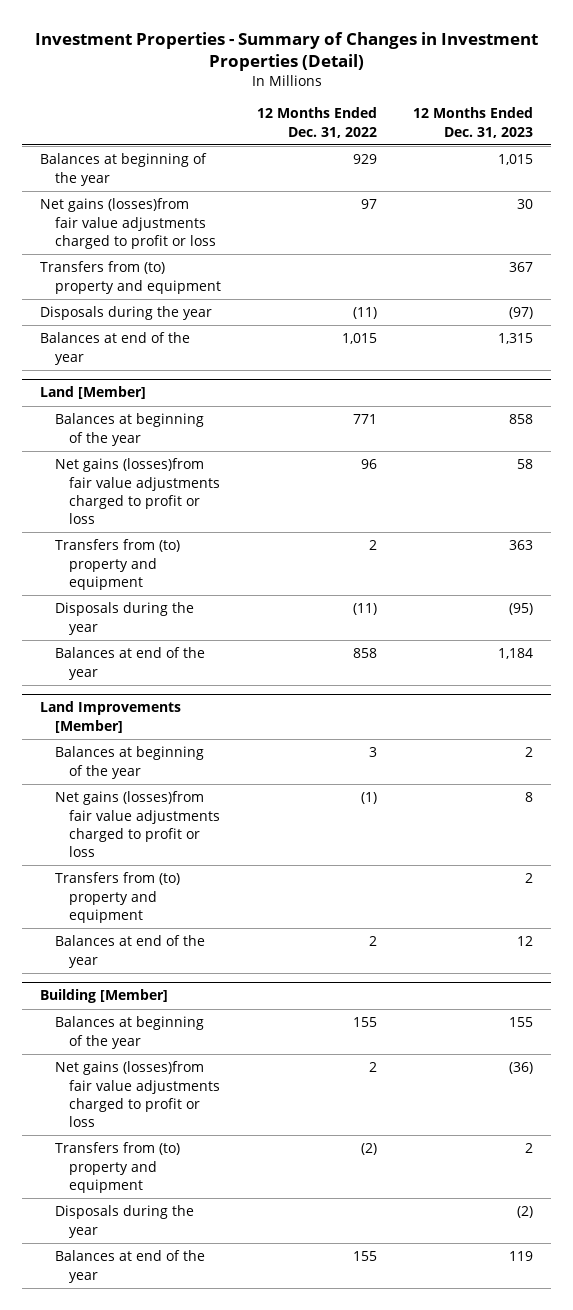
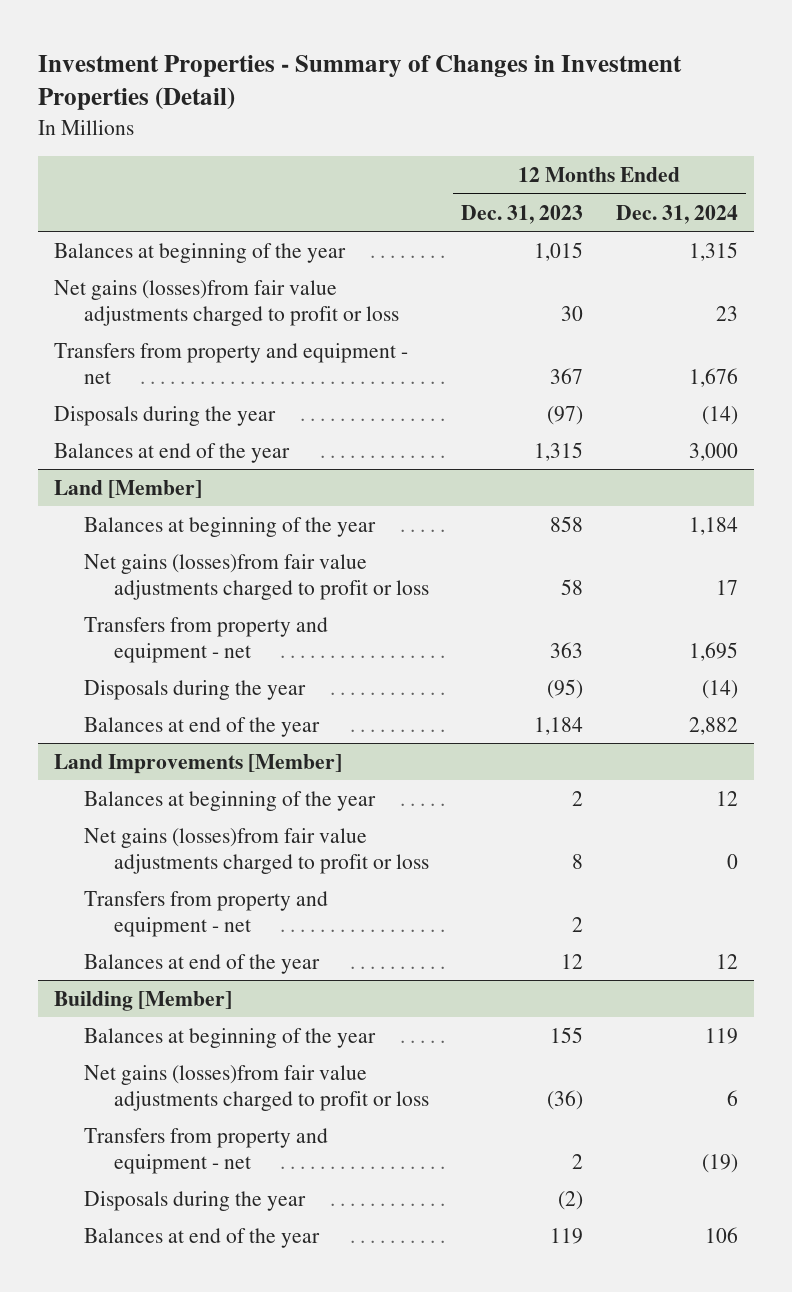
- | 12 Months Ended Dec. 31, 2022 | 12 Months Ended Dec. 31, 2023
+ | 12 Months Ended Dec. 31, 2023 | 12 Months Ended Dec. 31, 2024
- Transfers from (to) property and equipment | | 367
+ Transfers from property and equipment - net | 367 | 1,676
@ Land [Member]
- Transfers from (to) property and equipment | 2 | 363
+ Transfers from property and equipment - net | 363 | 1,695
@ Land Improvements [Member]
- Transfers from (to) property and equipment | | 2
+ Transfers from property and equipment - net | 2 |
@ Building [Member]
- Transfers from (to) property and equipment | (2) | 2
+ Transfers from property and equipment - net | 2 | (19)

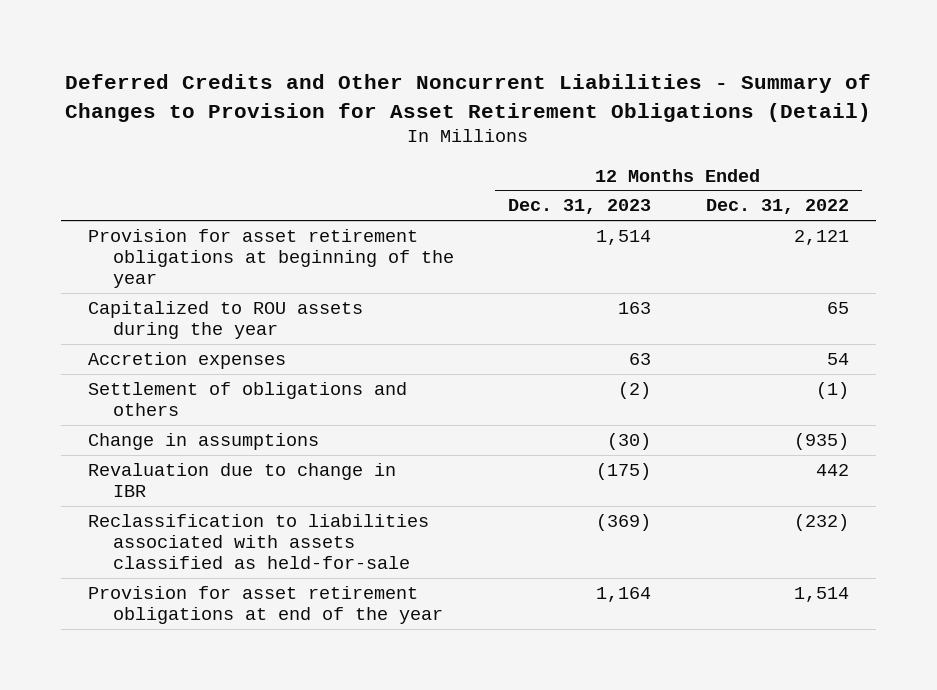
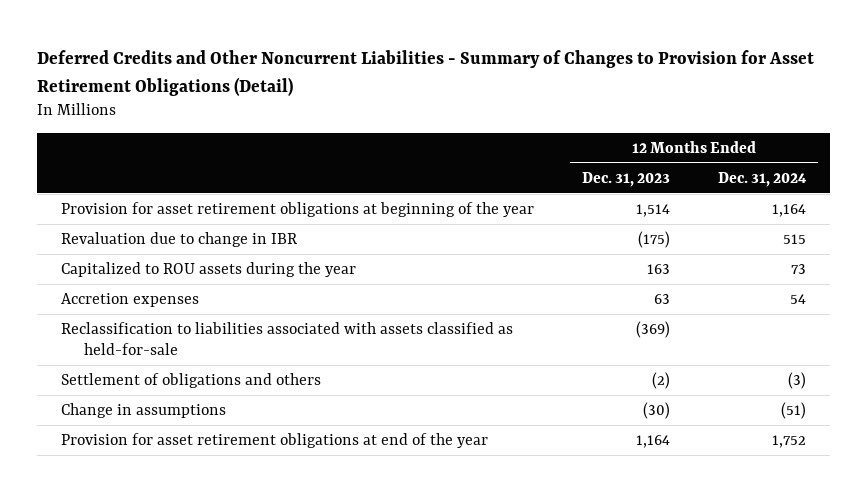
- | 12 Months Ended Dec. 31, 2023 | 12 Months Ended Dec. 31, 2022
+ | 12 Months Ended Dec. 31, 2023 | 12 Months Ended Dec. 31, 2024
moved up: Revaluation due to change in IBR | (175) | 515
moved up: Reclassification to liabilities associated with assets classified as held-for-sale | (369) |

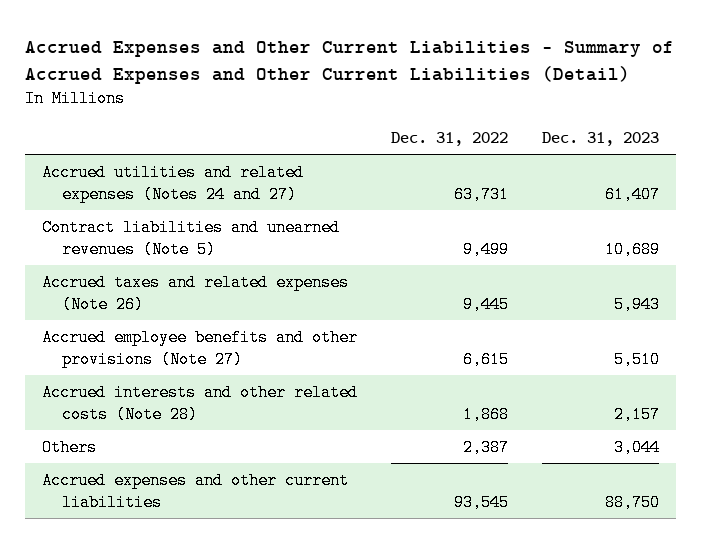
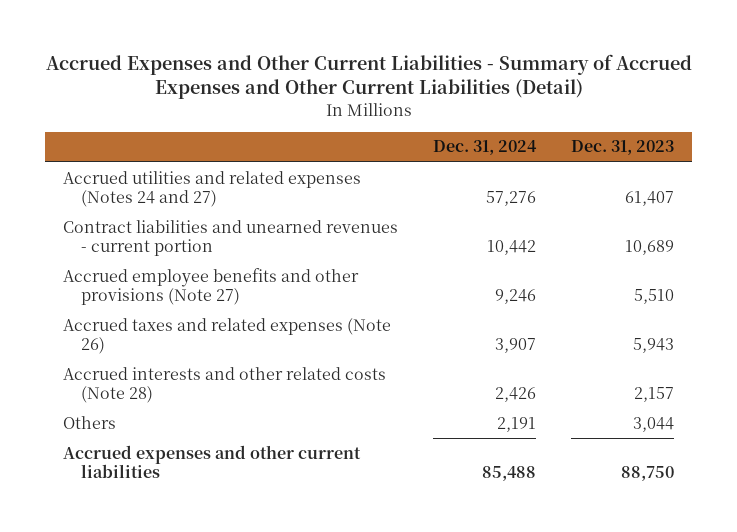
- | Dec. 31, 2022 | Dec. 31, 2023
+ | Dec. 31, 2024 | Dec. 31, 2023
- Contract liabilities and unearned revenues (Note 5) | 9,499 | 10,689
+ Contract liabilities and unearned revenues - current portion | 10,442 | 10,689
moved down: Accrued taxes and related expenses (Note 26) | 3,907 | 5,943

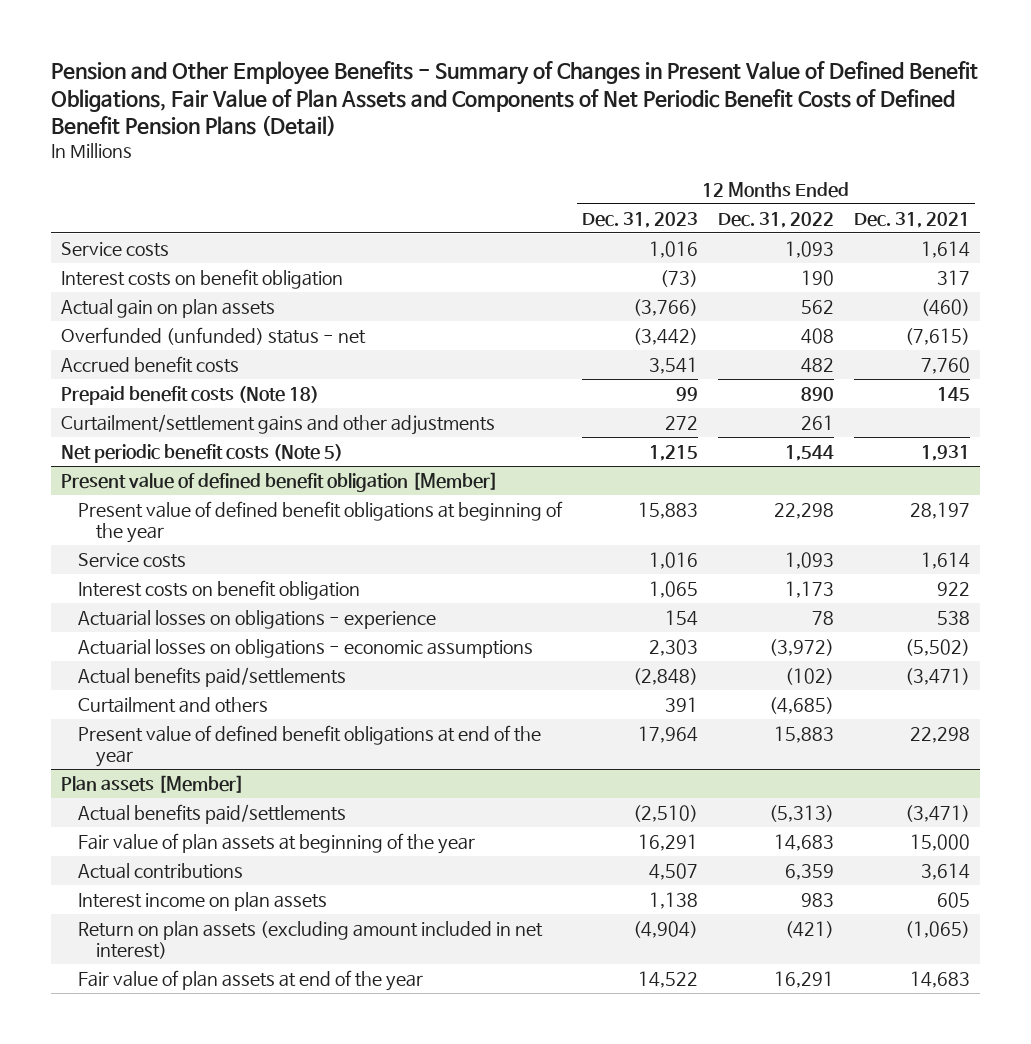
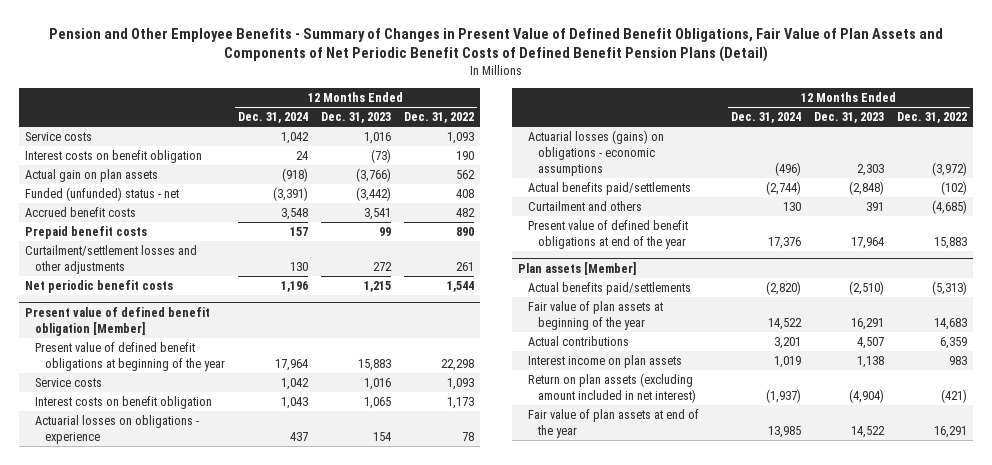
- | 12 Months Ended Dec. 31, 2023 | 12 Months Ended Dec. 31, 2022 | 12 Months Ended Dec. 31, 2021
+ | 12 Months Ended Dec. 31, 2024 | 12 Months Ended Dec. 31, 2023 | 12 Months Ended Dec. 31, 2022
- Overfunded (unfunded) status - net | (3,442) | 408 | (7,615)
+ Funded (unfunded) status - net | (3,391) | (3,442) | 408
- Prepaid benefit costs (Note 18) | 99 | 890 | 145
- Curtailment/settlement gains and other adjustments | 272 | 261 |
- Net periodic benefit costs (Note 5) | 1,215 | 1,544 | 1,931
+ Prepaid benefit costs | 157 | 99 | 890
+ Curtailment/settlement losses and other adjustments | 130 | 272 | 261
+ Net periodic benefit costs | 1,196 | 1,215 | 1,544
@ Present value of defined benefit obligation [Member]
- Actuarial losses on obligations - economic assumptions | 2,303 | (3,972) | (5,502)
+ Actuarial losses (gains) on obligations - economic assumptions | (496) | 2,303 | (3,972)

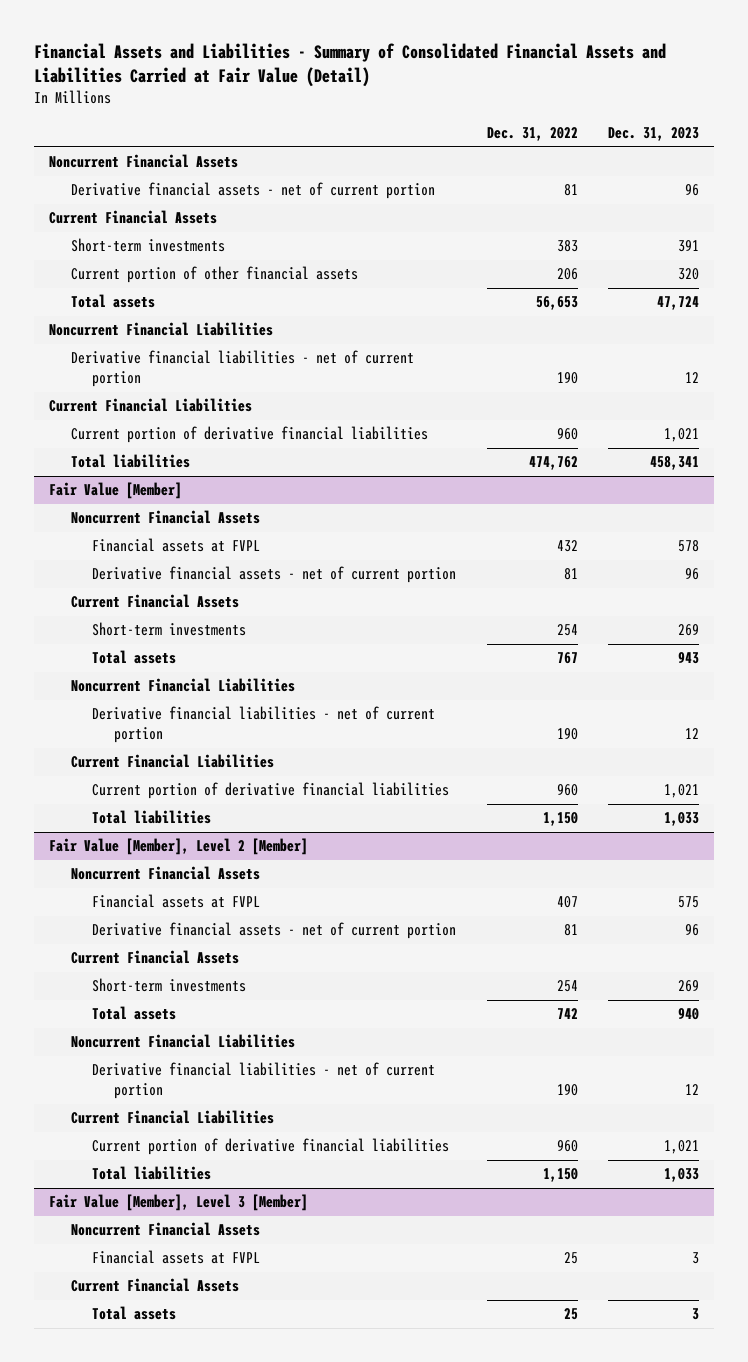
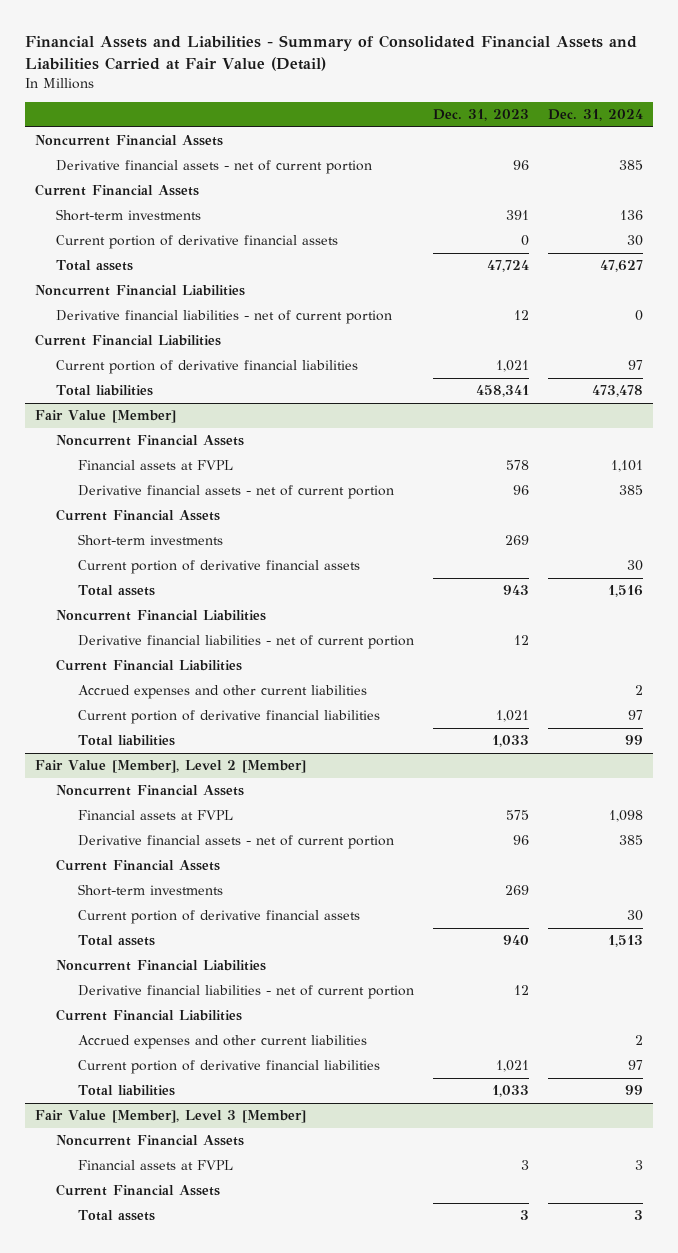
- | Dec. 31, 2022 | Dec. 31, 2023
+ | Dec. 31, 2023 | Dec. 31, 2024
- Current portion of other financial assets | 206 | 320
+ Current portion of derivative financial assets | 0 | 30
@ Fair Value [Member]
+ Current portion of derivative financial assets | | 30
+ Accrued expenses and other current liabilities | | 2
@ Fair Value [Member], Level 2 [Member]
+ Current portion of derivative financial assets | | 30
+ Accrued expenses and other current liabilities | | 2

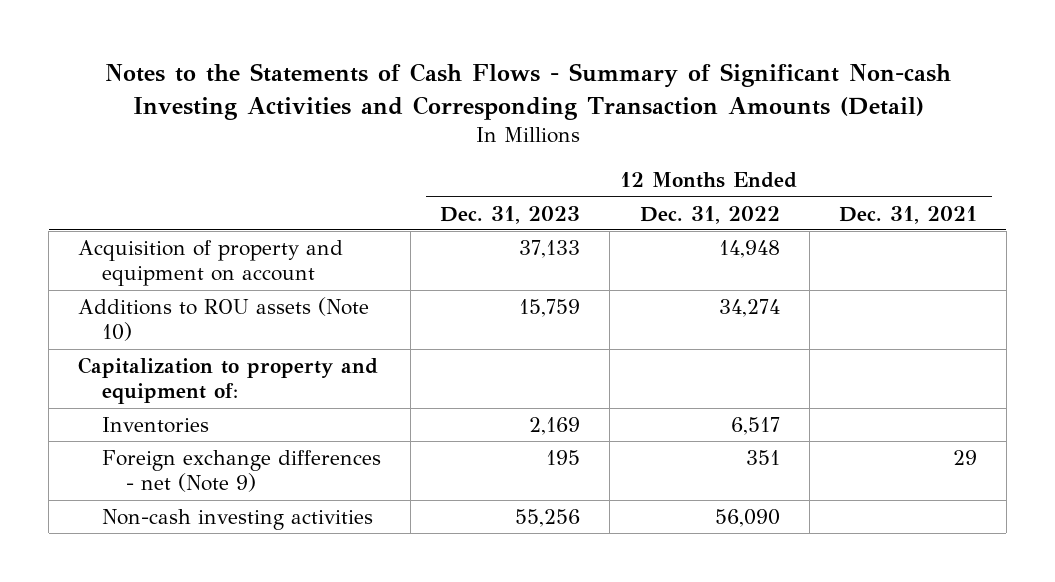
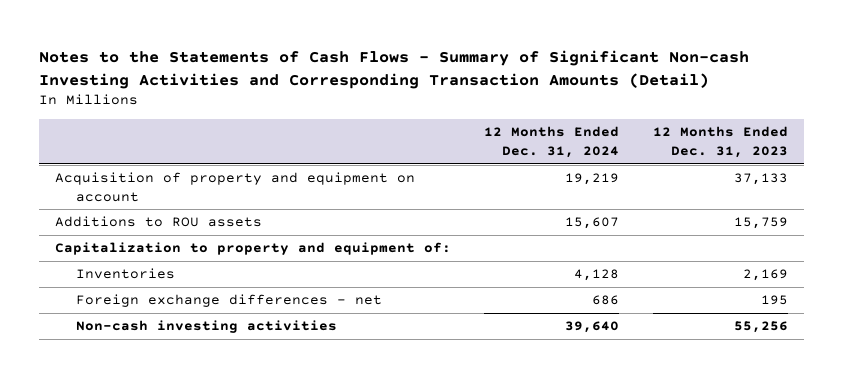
- | 12 Months Ended Dec. 31, 2023 | 12 Months Ended Dec. 31, 2022 | 12 Months Ended Dec. 31, 2021
+ | 12 Months Ended Dec. 31, 2024 | 12 Months Ended Dec. 31, 2023
- Additions to ROU assets (Note 10) | 15,759 | 34,274 |
+ Additions to ROU assets | 15,607 | 15,759
- Foreign exchange differences - net (Note 9) | 195 | 351 | 29
+ Foreign exchange differences - net | 686 | 195

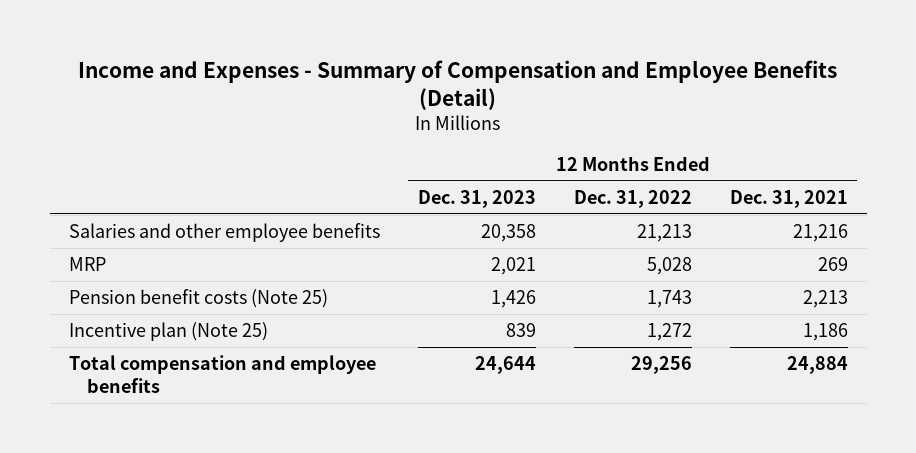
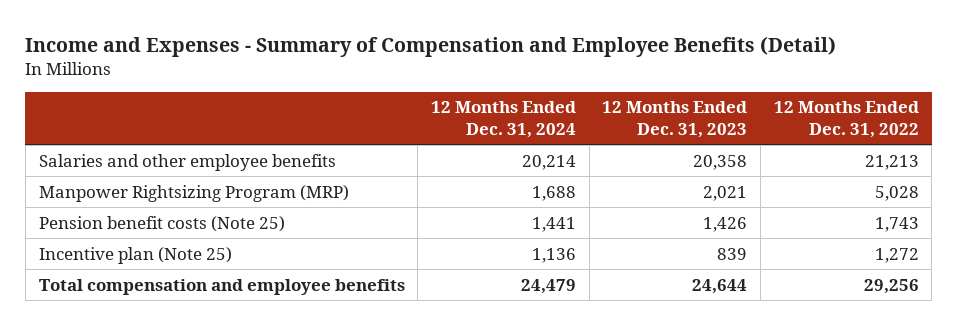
- | 12 Months Ended Dec. 31, 2023 | 12 Months Ended Dec. 31, 2022 | 12 Months Ended Dec. 31, 2021
+ | 12 Months Ended Dec. 31, 2024 | 12 Months Ended Dec. 31, 2023 | 12 Months Ended Dec. 31, 2022
- MRP | 2,021 | 5,028 | 269
+ Manpower Rightsizing Program (MRP) | 1,688 | 2,021 | 5,028

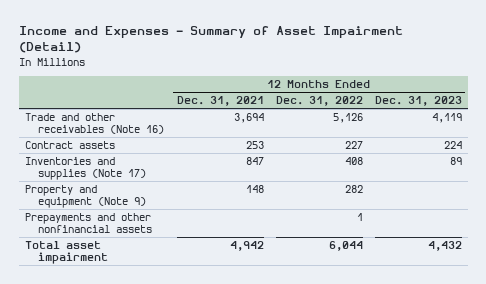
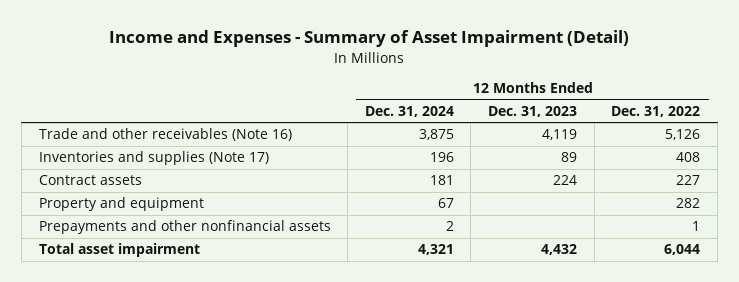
- | 12 Months Ended Dec. 31, 2021 | 12 Months Ended Dec. 31, 2022 | 12 Months Ended Dec. 31, 2023
+ | 12 Months Ended Dec. 31, 2024 | 12 Months Ended Dec. 31, 2023 | 12 Months Ended Dec. 31, 2022
- Property and equipment (Note 9) | 148 | 282 |
moved down: Contract assets | 181 | 224 | 227
+ Property and equipment | 67 | | 282

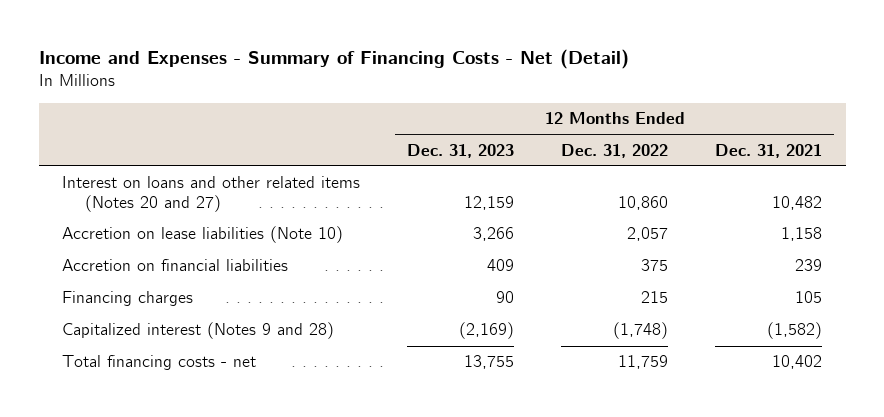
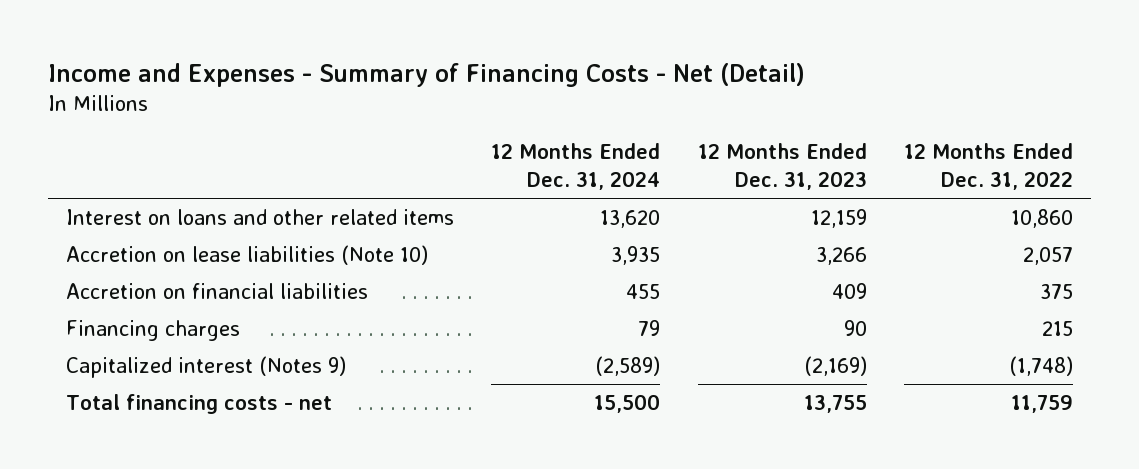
- | 12 Months Ended Dec. 31, 2023 | 12 Months Ended Dec. 31, 2022 | 12 Months Ended Dec. 31, 2021
+ | 12 Months Ended Dec. 31, 2024 | 12 Months Ended Dec. 31, 2023 | 12 Months Ended Dec. 31, 2022
- Interest on loans and other related items (Notes 20 and 27) | 12,159 | 10,860 | 10,482
+ Interest on loans and other related items | 13,620 | 12,159 | 10,860
- Capitalized interest (Notes 9 and 28) | (2,169) | (1,748) | (1,582)
+ Capitalized interest (Notes 9) | (2,589) | (2,169) | (1,748)

